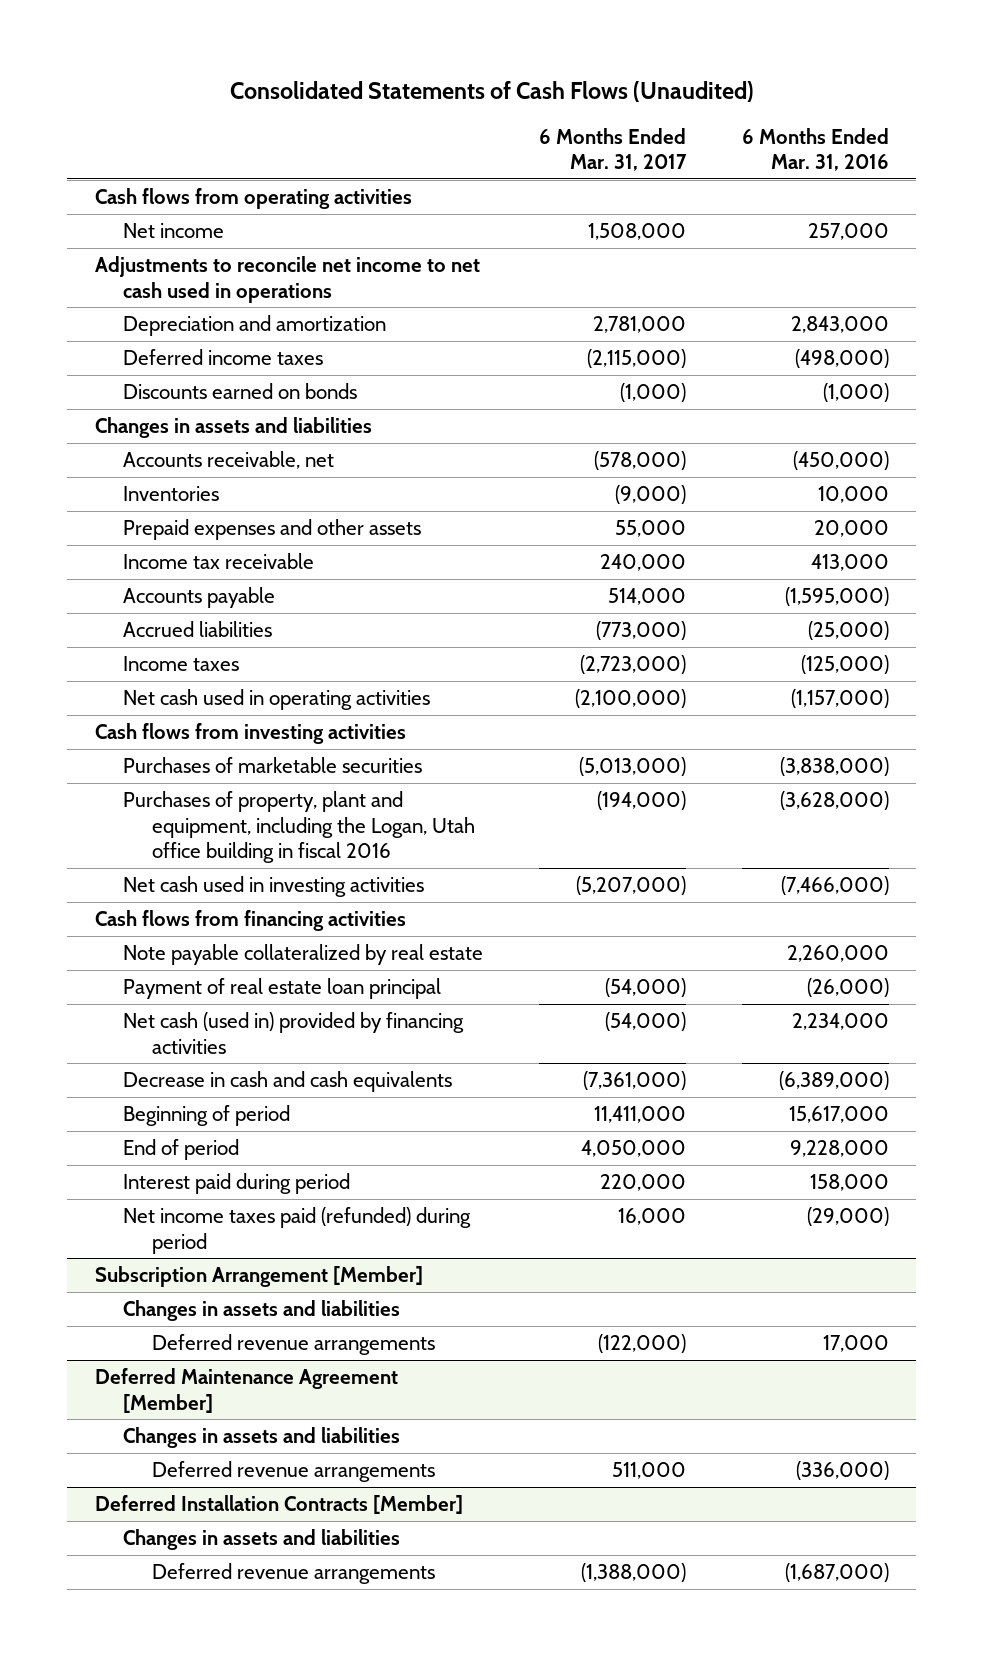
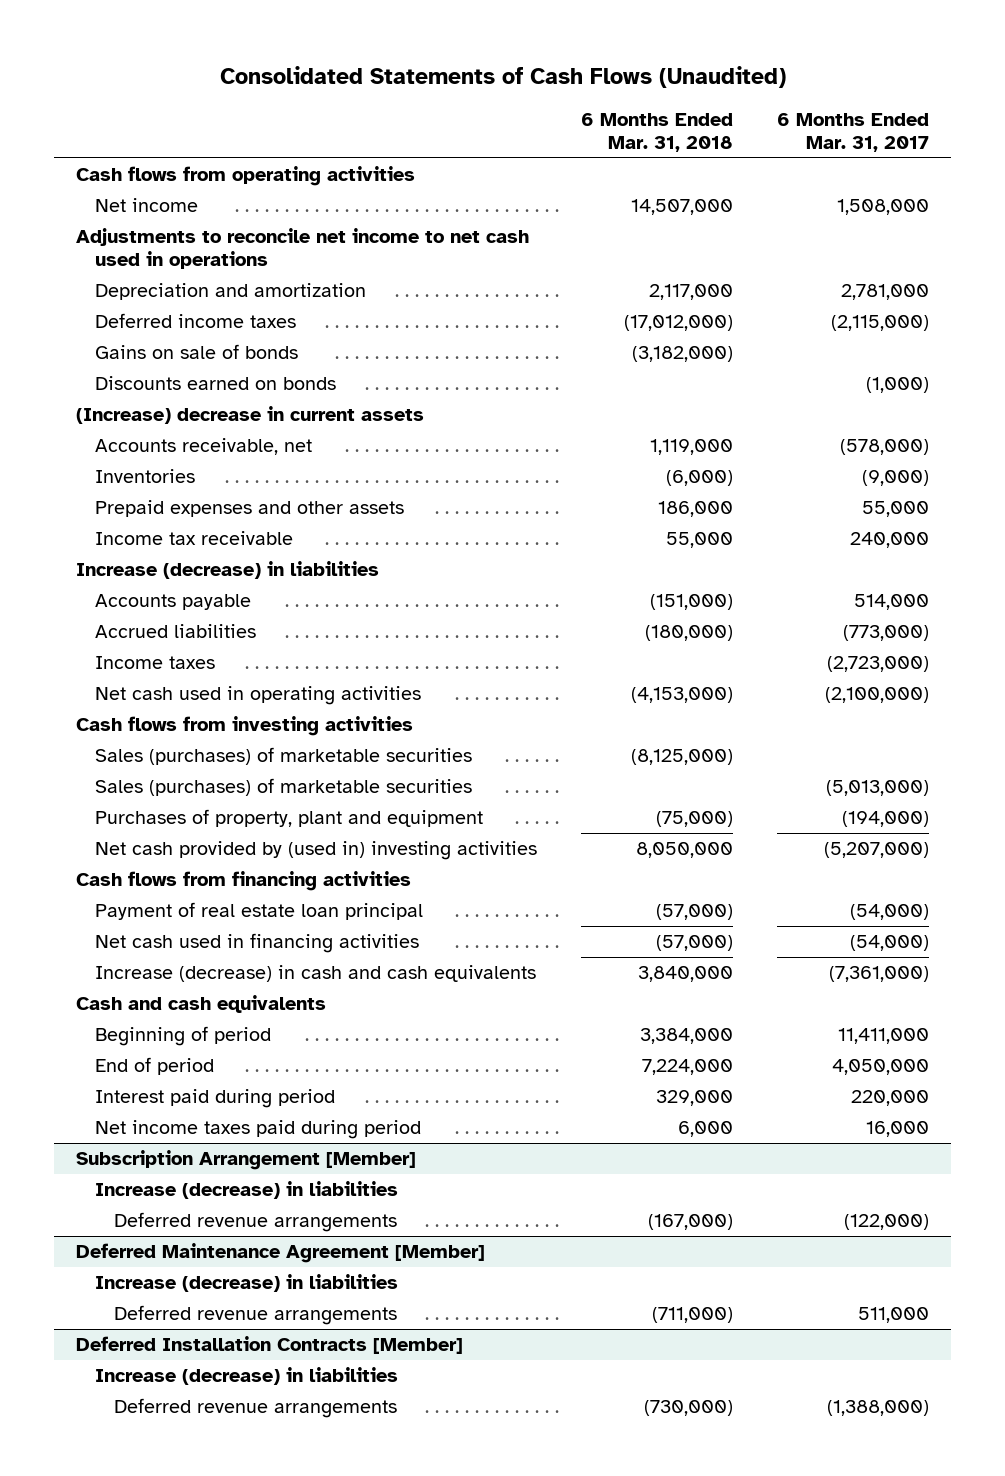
- | 6 Months Ended Mar. 31, 2017 | 6 Months Ended Mar. 31, 2016
+ | 6 Months Ended Mar. 31, 2018 | 6 Months Ended Mar. 31, 2017
+ Gains on sale of bonds | (3,182,000) |
- Changes in assets and liabilities
+ (Increase) decrease in current assets
+ Increase (decrease) in liabilities
- Purchases of marketable securities | (5,013,000) | (3,838,000)
- Purchases of property, plant and equipment, including the Logan, Utah office building in fiscal 2016 | (194,000) | (3,628,000)
- Net cash used in investing activities | (5,207,000) | (7,466,000)
+ Sales (purchases) of marketable securities | (8,125,000) |
+ Sales (purchases) of marketable securities | | (5,013,000)
+ Purchases of property, plant and equipment | (75,000) | (194,000)
+ Net cash provided by (used in) investing activities | 8,050,000 | (5,207,000)
- Note payable collateralized by real estate | | 2,260,000
- Net cash (used in) provided by financing activities | (54,000) | 2,234,000
- Decrease in cash and cash equivalents | (7,361,000) | (6,389,000)
+ Net cash used in financing activities | (57,000) | (54,000)
+ Increase (decrease) in cash and cash equivalents | 3,840,000 | (7,361,000)
+ Cash and cash equivalents
- Net income taxes paid (refunded) during period | 16,000 | (29,000)
+ Net income taxes paid during period | 6,000 | 16,000
@ Subscription Arrangement [Member]
- Changes in assets and liabilities
+ Increase (decrease) in liabilities
@ Deferred Maintenance Agreement [Member]
- Changes in assets and liabilities
+ Increase (decrease) in liabilities
@ Deferred Installation Contracts [Member]
- Changes in assets and liabilities
+ Increase (decrease) in liabilities

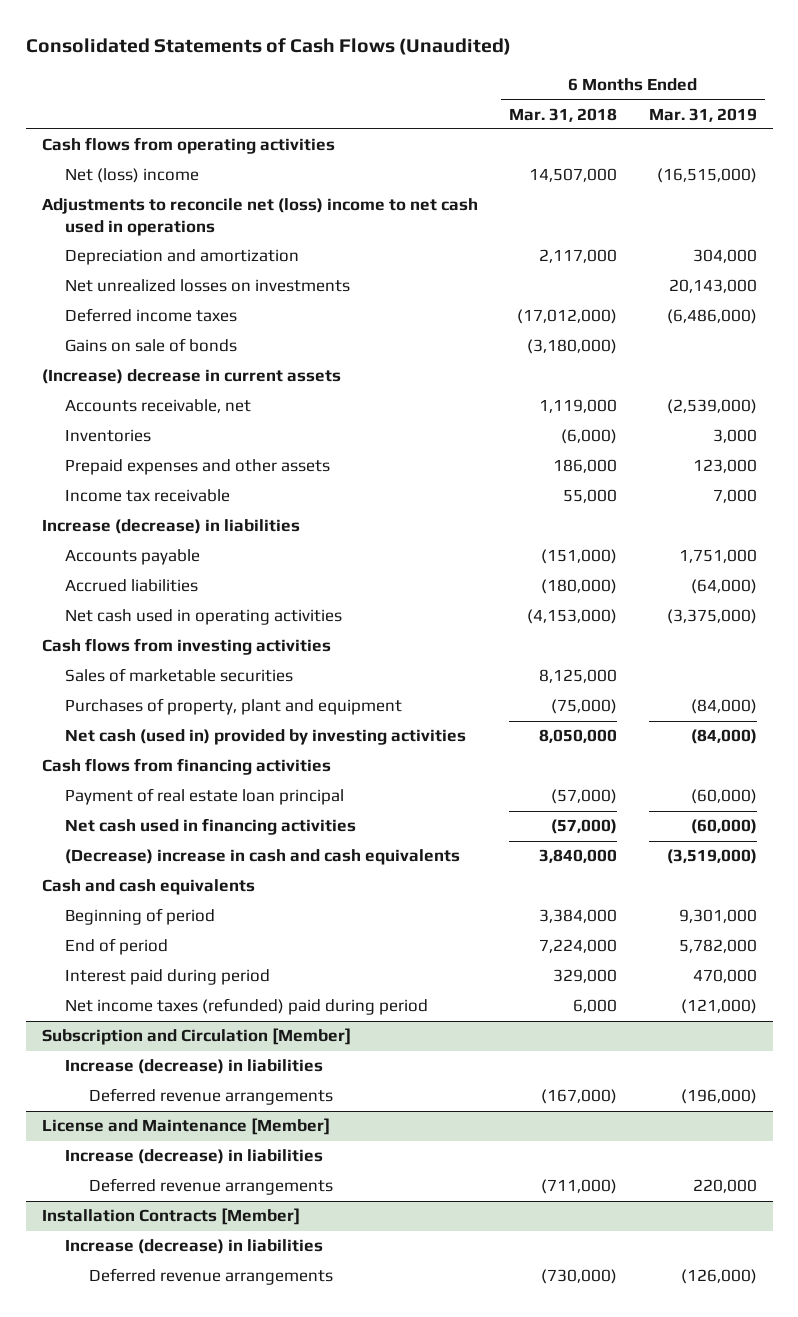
- | 6 Months Ended Mar. 31, 2018 | 6 Months Ended Mar. 31, 2017
+ | 6 Months Ended Mar. 31, 2018 | 6 Months Ended Mar. 31, 2019
- Net income | 14,507,000 | 1,508,000
- Adjustments to reconcile net income to net cash used in operations
+ Net (loss) income | 14,507,000 | (16,515,000)
+ Adjustments to reconcile net (loss) income to net cash used in operations
+ Net unrealized losses on investments | | 20,143,000
- Gains on sale of bonds | (3,182,000) |
- Discounts earned on bonds | | (1,000)
+ Gains on sale of bonds | (3,180,000) |
- Income taxes | | (2,723,000)
- Sales (purchases) of marketable securities | (8,125,000) |
- Sales (purchases) of marketable securities | | (5,013,000)
+ Sales of marketable securities | 8,125,000 |
- Net cash provided by (used in) investing activities | 8,050,000 | (5,207,000)
+ Net cash (used in) provided by investing activities | 8,050,000 | (84,000)
- Increase (decrease) in cash and cash equivalents | 3,840,000 | (7,361,000)
+ (Decrease) increase in cash and cash equivalents | 3,840,000 | (3,519,000)
- Net income taxes paid during period | 6,000 | 16,000
- Subscription Arrangement [Member]
+ Net income taxes (refunded) paid during period | 6,000 | (121,000)
+ Subscription and Circulation [Member]
- Deferred Maintenance Agreement [Member]
+ License and Maintenance [Member]
- Deferred Installation Contracts [Member]
+ Installation Contracts [Member]

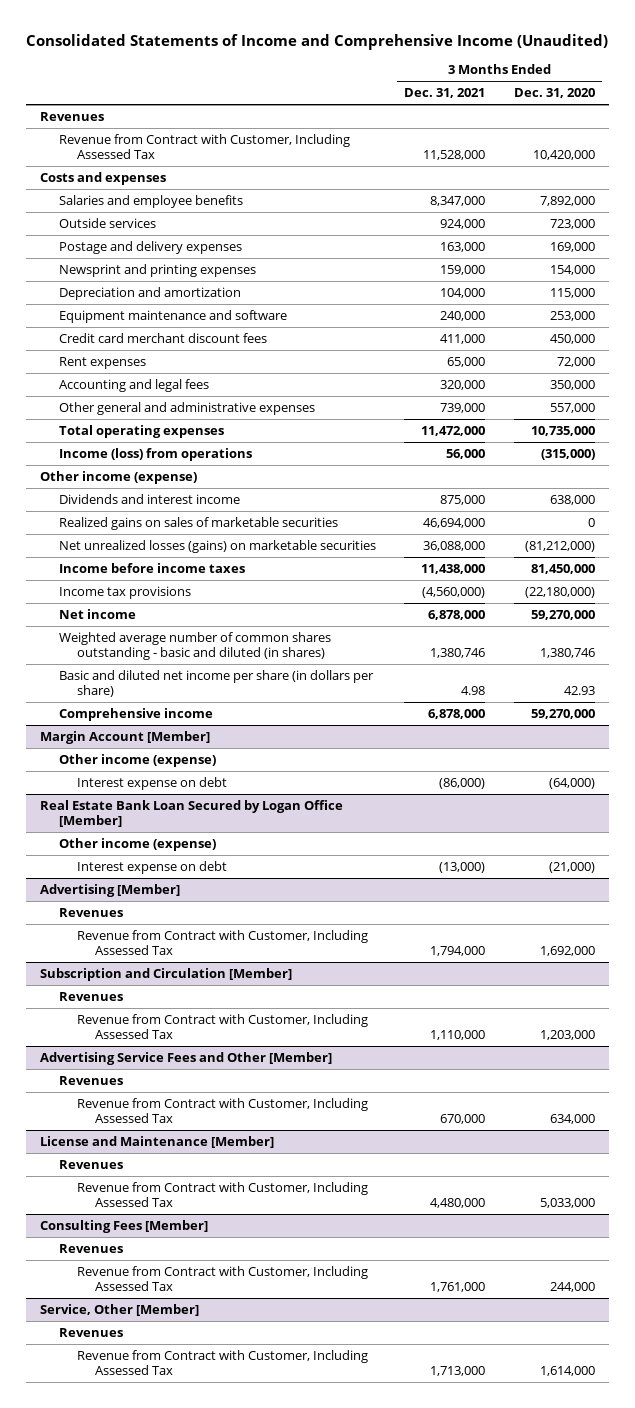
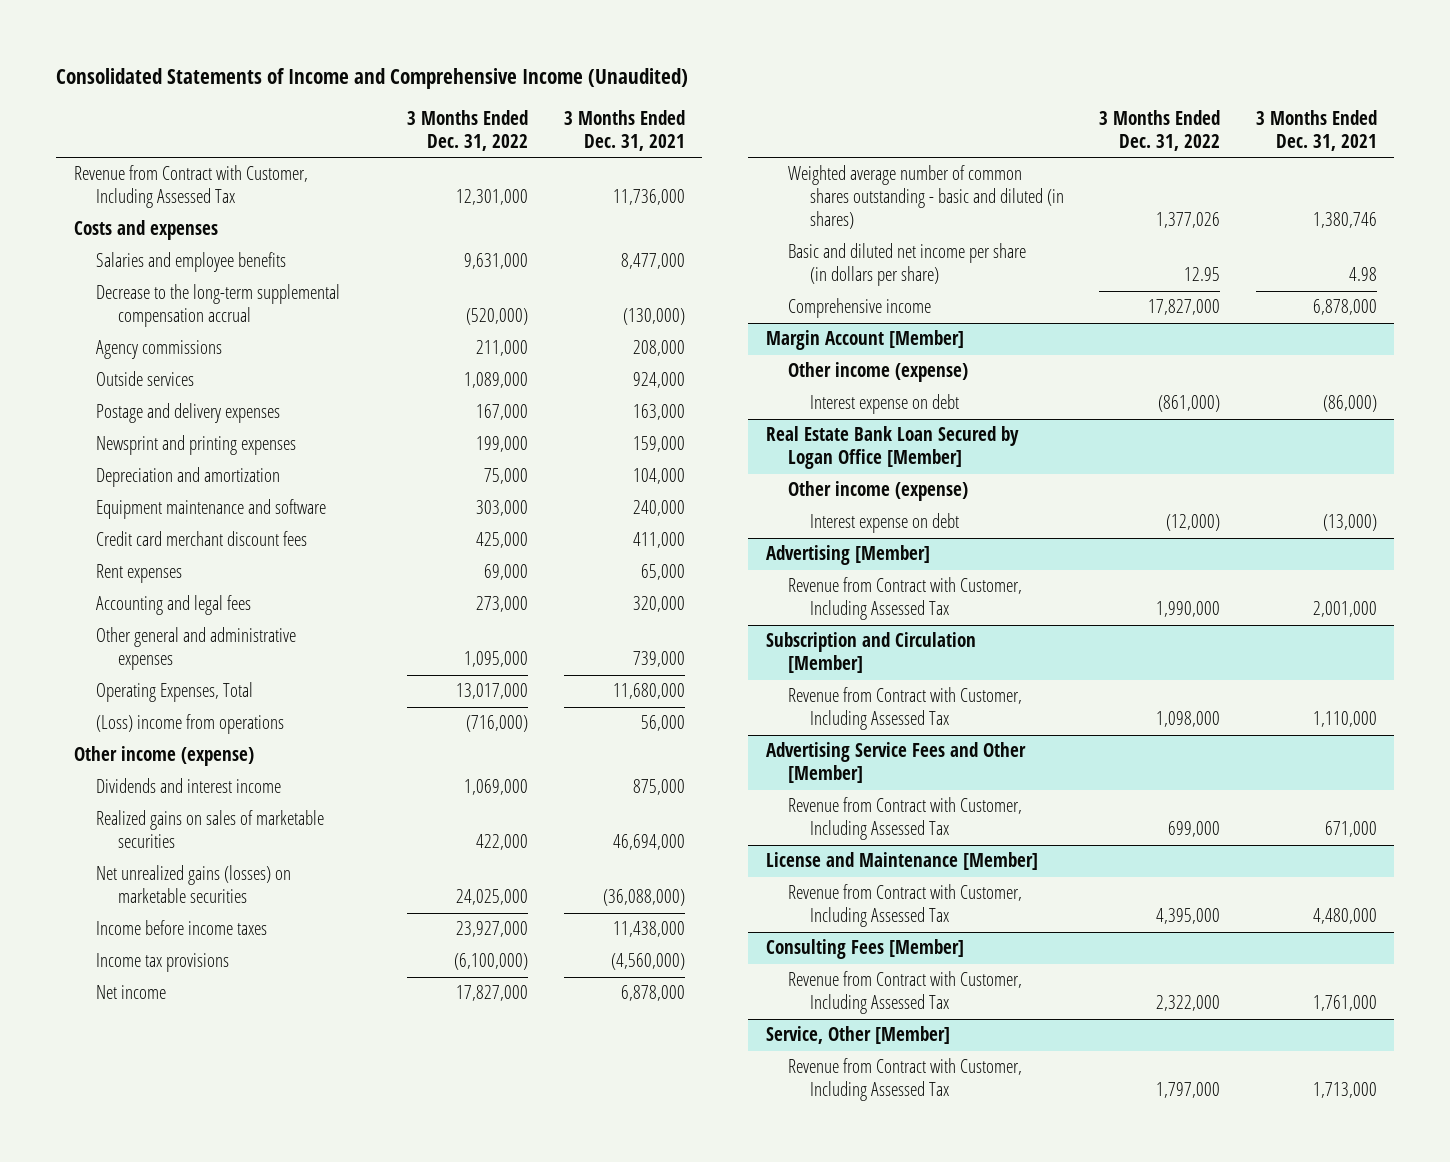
- | 3 Months Ended Dec. 31, 2021 | 3 Months Ended Dec. 31, 2020
+ | 3 Months Ended Dec. 31, 2022 | 3 Months Ended Dec. 31, 2021
- Revenues
- Revenue from Contract with Customer, Including Assessed Tax | 11,528,000 | 10,420,000
+ Revenue from Contract with Customer, Including Assessed Tax | 12,301,000 | 11,736,000
- Salaries and employee benefits | 8,347,000 | 7,892,000
+ Salaries and employee benefits | 9,631,000 | 8,477,000
+ Decrease to the long-term supplemental compensation accrual | (520,000) | (130,000)
+ Agency commissions | 211,000 | 208,000
- Total operating expenses | 11,472,000 | 10,735,000
- Income (loss) from operations | 56,000 | (315,000)
+ Operating Expenses, Total | 13,017,000 | 11,680,000
+ (Loss) income from operations | (716,000) | 56,000
- Net unrealized losses (gains) on marketable securities | 36,088,000 | (81,212,000)
+ Net unrealized gains (losses) on marketable securities | 24,025,000 | (36,088,000)
@ Advertising [Member]
- Revenues
- Revenue from Contract with Customer, Including Assessed Tax | 1,794,000 | 1,692,000
+ Revenue from Contract with Customer, Including Assessed Tax | 1,990,000 | 2,001,000
@ Subscription and Circulation [Member]
- Revenues
@ Advertising Service Fees and Other [Member]
- Revenues
- Revenue from Contract with Customer, Including Assessed Tax | 670,000 | 634,000
+ Revenue from Contract with Customer, Including Assessed Tax | 699,000 | 671,000
@ License and Maintenance [Member]
- Revenues
@ Consulting Fees [Member]
- Revenues
@ Service, Other [Member]
- Revenues

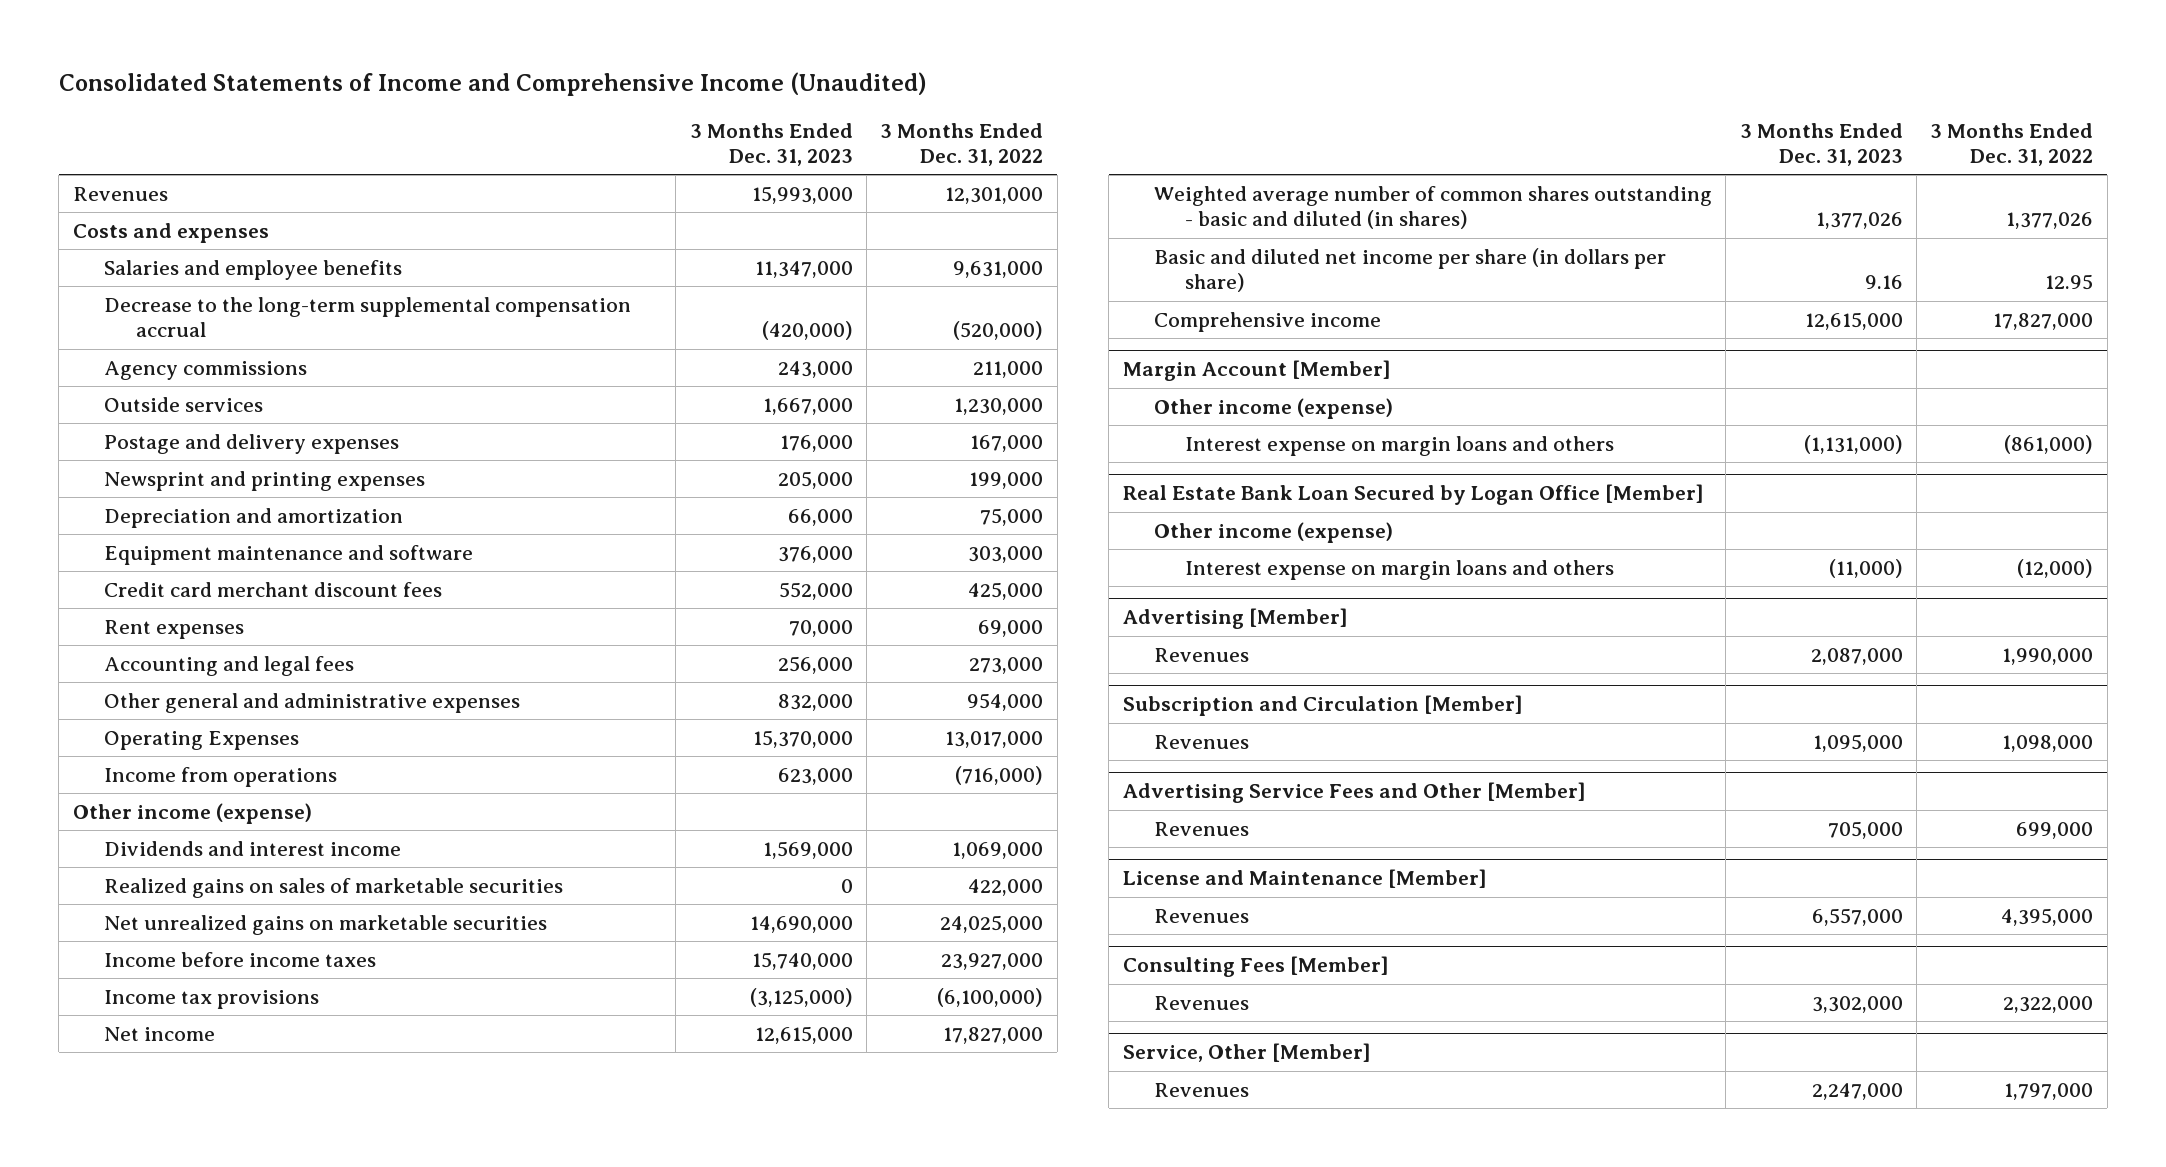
- | 3 Months Ended Dec. 31, 2022 | 3 Months Ended Dec. 31, 2021
+ | 3 Months Ended Dec. 31, 2023 | 3 Months Ended Dec. 31, 2022
- Revenue from Contract with Customer, Including Assessed Tax | 12,301,000 | 11,736,000
+ Revenues | 15,993,000 | 12,301,000
- Outside services | 1,089,000 | 924,000
+ Outside services | 1,667,000 | 1,230,000
- Other general and administrative expenses | 1,095,000 | 739,000
- Operating Expenses, Total | 13,017,000 | 11,680,000
- (Loss) income from operations | (716,000) | 56,000
+ Other general and administrative expenses | 832,000 | 954,000
+ Operating Expenses | 15,370,000 | 13,017,000
+ Income from operations | 623,000 | (716,000)
- Net unrealized gains (losses) on marketable securities | 24,025,000 | (36,088,000)
+ Net unrealized gains on marketable securities | 14,690,000 | 24,025,000
@ Margin Account [Member]
- Interest expense on debt | (861,000) | (86,000)
+ Interest expense on margin loans and others | (1,131,000) | (861,000)
@ Real Estate Bank Loan Secured by Logan Office [Member]
- Interest expense on debt | (12,000) | (13,000)
+ Interest expense on margin loans and others | (11,000) | (12,000)
@ Advertising [Member]
- Revenue from Contract with Customer, Including Assessed Tax | 1,990,000 | 2,001,000
+ Revenues | 2,087,000 | 1,990,000
@ Subscription and Circulation [Member]
- Revenue from Contract with Customer, Including Assessed Tax | 1,098,000 | 1,110,000
+ Revenues | 1,095,000 | 1,098,000
@ Advertising Service Fees and Other [Member]
- Revenue from Contract with Customer, Including Assessed Tax | 699,000 | 671,000
+ Revenues | 705,000 | 699,000
@ License and Maintenance [Member]
- Revenue from Contract with Customer, Including Assessed Tax | 4,395,000 | 4,480,000
+ Revenues | 6,557,000 | 4,395,000
@ Consulting Fees [Member]
- Revenue from Contract with Customer, Including Assessed Tax | 2,322,000 | 1,761,000
+ Revenues | 3,302,000 | 2,322,000
@ Service, Other [Member]
- Revenue from Contract with Customer, Including Assessed Tax | 1,797,000 | 1,713,000
+ Revenues | 2,247,000 | 1,797,000

